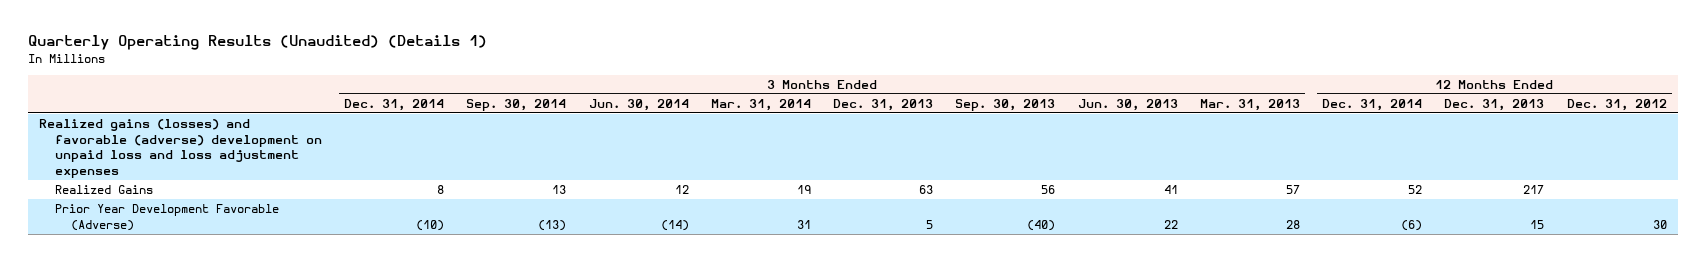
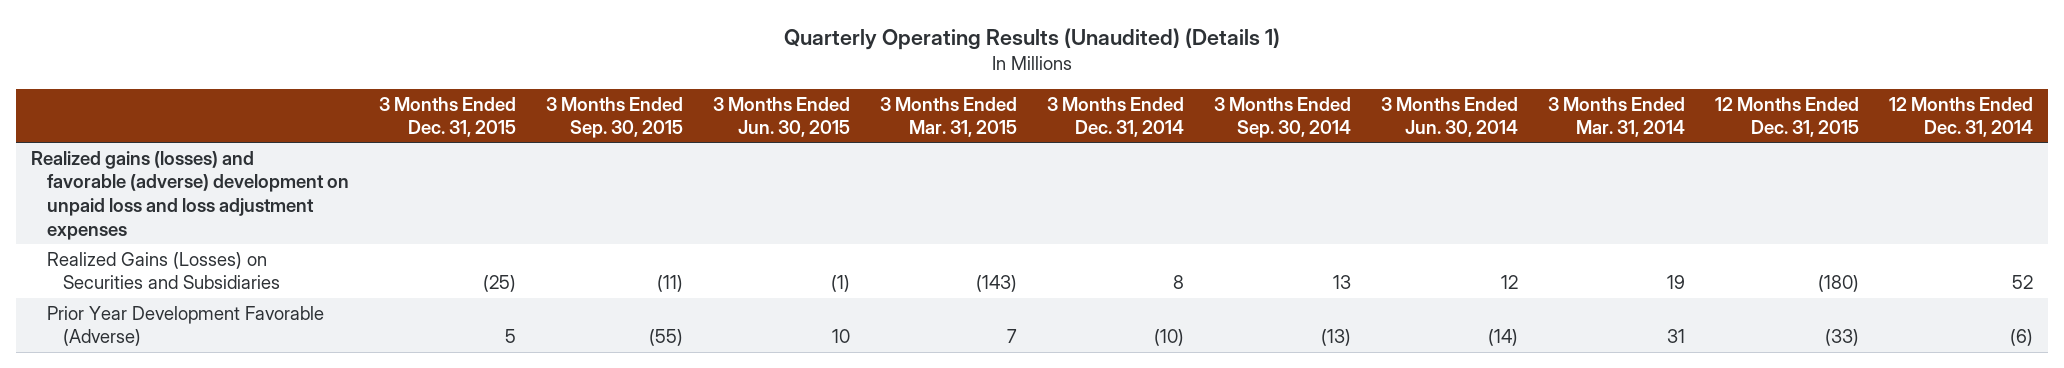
- | 3 Months Ended Dec. 31, 2014 | 3 Months Ended Sep. 30, 2014 | 3 Months Ended Jun. 30, 2014 | 3 Months Ended Mar. 31, 2014 | 3 Months Ended Dec. 31, 2013 | 3 Months Ended Sep. 30, 2013 | 3 Months Ended Jun. 30, 2013 | 3 Months Ended Mar. 31, 2013 | 12 Months Ended Dec. 31, 2014 | 12 Months Ended Dec. 31, 2013 | 12 Months Ended Dec. 31, 2012
+ | 3 Months Ended Dec. 31, 2015 | 3 Months Ended Sep. 30, 2015 | 3 Months Ended Jun. 30, 2015 | 3 Months Ended Mar. 31, 2015 | 3 Months Ended Dec. 31, 2014 | 3 Months Ended Sep. 30, 2014 | 3 Months Ended Jun. 30, 2014 | 3 Months Ended Mar. 31, 2014 | 12 Months Ended Dec. 31, 2015 | 12 Months Ended Dec. 31, 2014
- Realized Gains | 8 | 13 | 12 | 19 | 63 | 56 | 41 | 57 | 52 | 217 |
+ Realized Gains (Losses) on Securities and Subsidiaries | (25) | (11) | (1) | (143) | 8 | 13 | 12 | 19 | (180) | 52

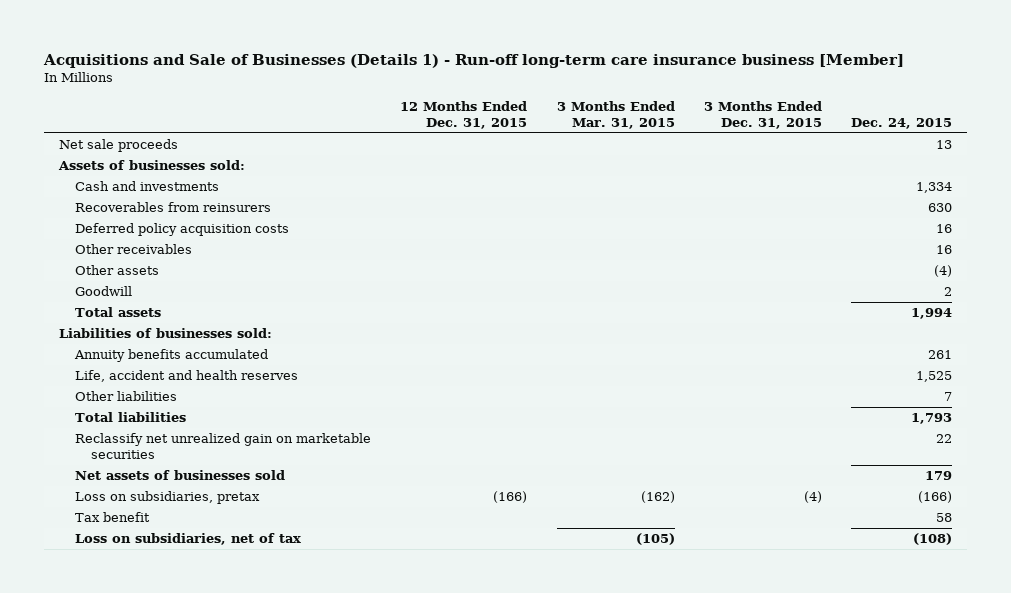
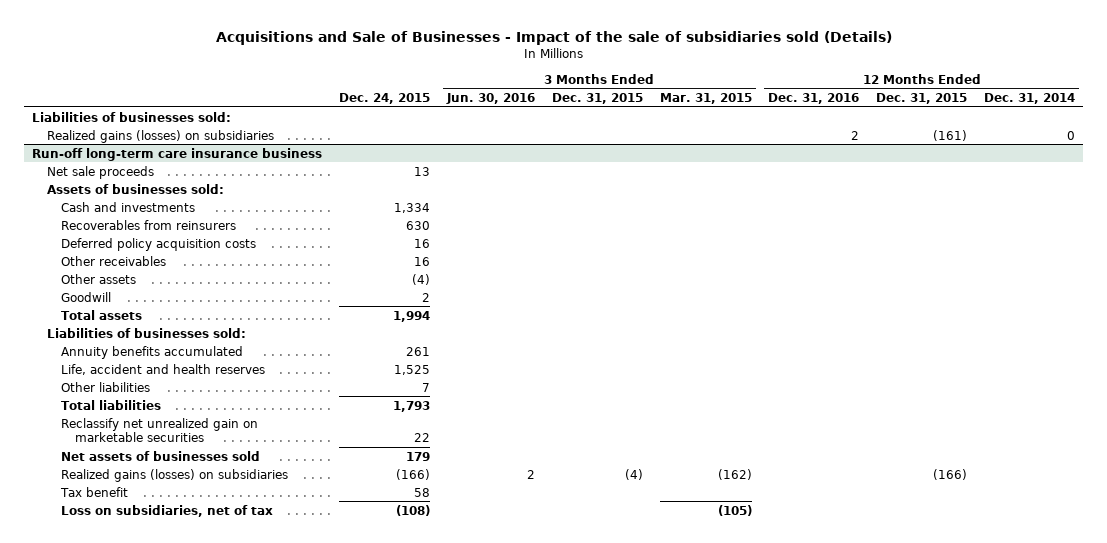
- Acquisitions and Sale of Businesses (Details 1) - Run-off long-term care insurance business [Member]
+ Acquisitions and Sale of Businesses - Impact of the sale of subsidiaries sold (Details)
- | 12 Months Ended Dec. 31, 2015 | 3 Months Ended Mar. 31, 2015 | 3 Months Ended Dec. 31, 2015 | Dec. 24, 2015
+ | Dec. 24, 2015 | 3 Months Ended Jun. 30, 2016 | 3 Months Ended Dec. 31, 2015 | 3 Months Ended Mar. 31, 2015 | 12 Months Ended Dec. 31, 2016 | 12 Months Ended Dec. 31, 2015 | 12 Months Ended Dec. 31, 2014
+ Liabilities of businesses sold:
+ Realized gains (losses) on subsidiaries | | | | | 2 | (161) | 0
+ Run-off long-term care insurance business
- Loss on subsidiaries, pretax | (166) | (162) | (4) | (166)
+ Realized gains (losses) on subsidiaries | (166) | 2 | (4) | (162) | | (166) |

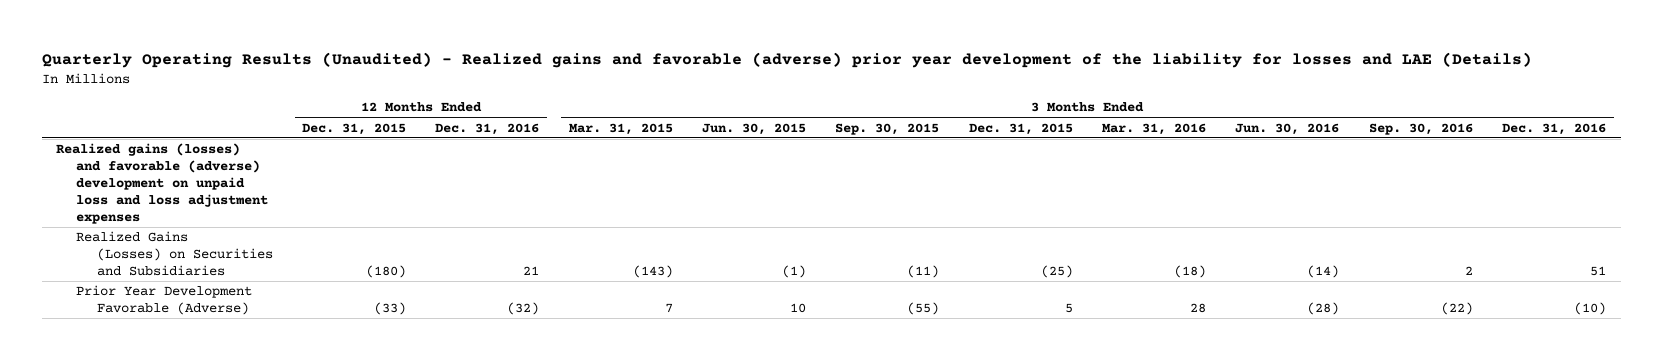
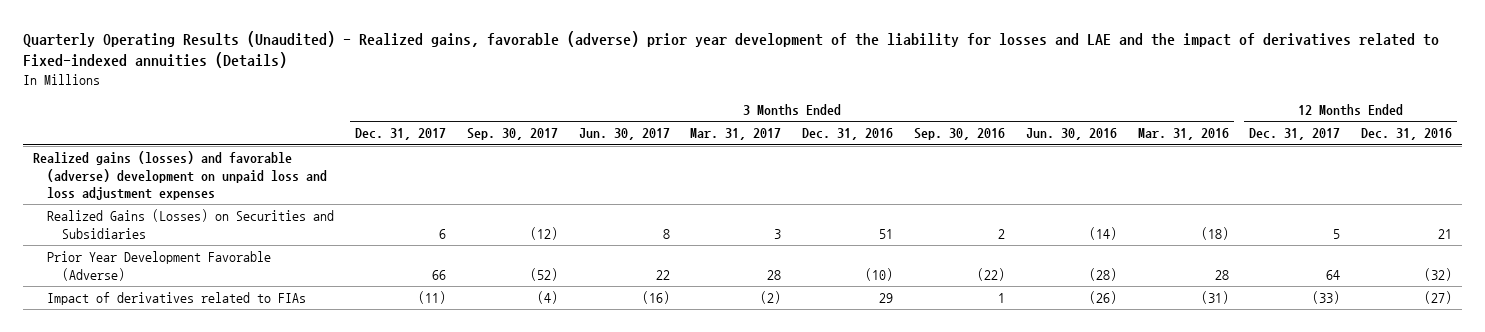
- Quarterly Operating Results (Unaudited) - Realized gains and favorable (adverse) prior year development of the liability for losses and LAE (Details)
+ Quarterly Operating Results (Unaudited) - Realized gains, favorable (adverse) prior year development of the liability for losses and LAE and the impact of derivatives related to Fixed-indexed annuities (Details)
- | 12 Months Ended Dec. 31, 2015 | 12 Months Ended Dec. 31, 2016 | 3 Months Ended Mar. 31, 2015 | 3 Months Ended Jun. 30, 2015 | 3 Months Ended Sep. 30, 2015 | 3 Months Ended Dec. 31, 2015 | 3 Months Ended Mar. 31, 2016 | 3 Months Ended Jun. 30, 2016 | 3 Months Ended Sep. 30, 2016 | 3 Months Ended Dec. 31, 2016
+ | 3 Months Ended Dec. 31, 2017 | 3 Months Ended Sep. 30, 2017 | 3 Months Ended Jun. 30, 2017 | 3 Months Ended Mar. 31, 2017 | 3 Months Ended Dec. 31, 2016 | 3 Months Ended Sep. 30, 2016 | 3 Months Ended Jun. 30, 2016 | 3 Months Ended Mar. 31, 2016 | 12 Months Ended Dec. 31, 2017 | 12 Months Ended Dec. 31, 2016
+ Impact of derivatives related to FIAs | (11) | (4) | (16) | (2) | 29 | 1 | (26) | (31) | (33) | (27)

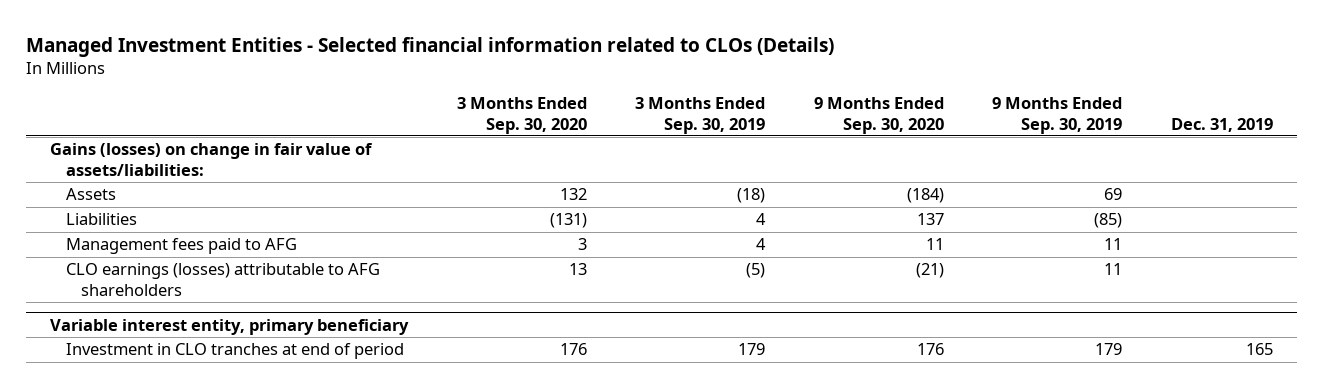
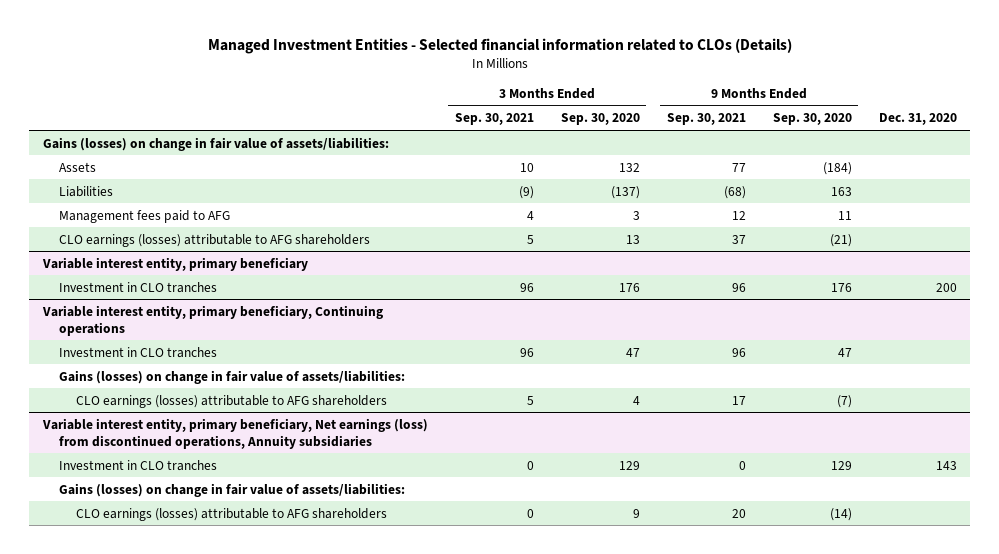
- | 3 Months Ended Sep. 30, 2020 | 3 Months Ended Sep. 30, 2019 | 9 Months Ended Sep. 30, 2020 | 9 Months Ended Sep. 30, 2019 | Dec. 31, 2019
+ | 3 Months Ended Sep. 30, 2021 | 3 Months Ended Sep. 30, 2020 | 9 Months Ended Sep. 30, 2021 | 9 Months Ended Sep. 30, 2020 | Dec. 31, 2020
- Liabilities | (131) | 4 | 137 | (85) |
+ Liabilities | (9) | (137) | (68) | 163 |
@ Variable interest entity, primary beneficiary
- Investment in CLO tranches at end of period | 176 | 179 | 176 | 179 | 165
+ Investment in CLO tranches | 96 | 176 | 96 | 176 | 200
+ Variable interest entity, primary beneficiary, Continuing operations
+ Investment in CLO tranches | 96 | 47 | 96 | 47 |
+ Gains (losses) on change in fair value of assets/liabilities:
+ CLO earnings (losses) attributable to AFG shareholders | 5 | 4 | 17 | (7) |
+ Variable interest entity, primary beneficiary, Net earnings (loss) from discontinued operations, Annuity subsidiaries
+ Investment in CLO tranches | 0 | 129 | 0 | 129 | 143
+ Gains (losses) on change in fair value of assets/liabilities:
+ CLO earnings (losses) attributable to AFG shareholders | 0 | 9 | 20 | (14) |

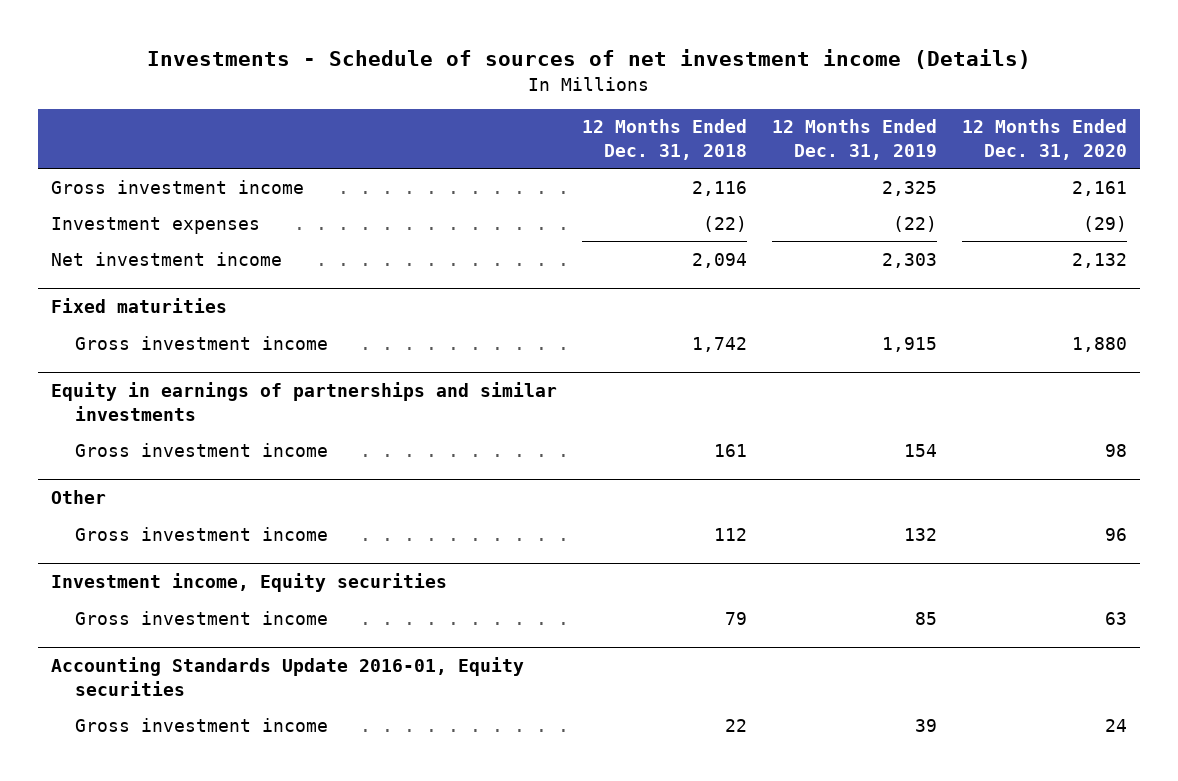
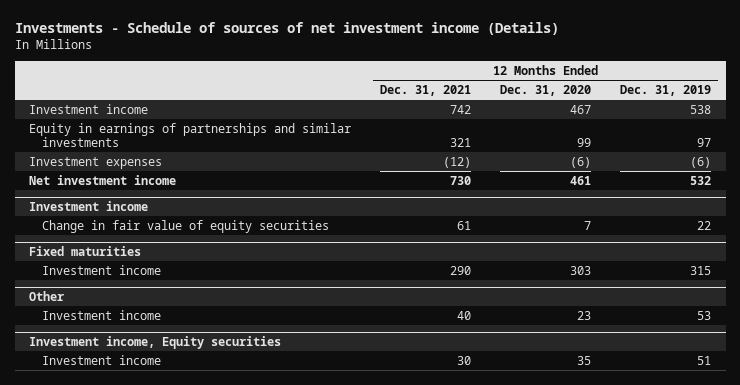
- | 12 Months Ended Dec. 31, 2018 | 12 Months Ended Dec. 31, 2019 | 12 Months Ended Dec. 31, 2020
+ | 12 Months Ended Dec. 31, 2021 | 12 Months Ended Dec. 31, 2020 | 12 Months Ended Dec. 31, 2019
- Gross investment income | 2,116 | 2,325 | 2,161
- Investment expenses | (22) | (22) | (29)
- Net investment income | 2,094 | 2,303 | 2,132
+ Investment income | 742 | 467 | 538
+ Equity in earnings of partnerships and similar investments | 321 | 99 | 97
+ Investment expenses | (12) | (6) | (6)
+ Net investment income | 730 | 461 | 532
+ Investment income
+ Change in fair value of equity securities | 61 | 7 | 22
@ Fixed maturities
- Gross investment income | 1,742 | 1,915 | 1,880
- Equity in earnings of partnerships and similar investments
- Gross investment income | 161 | 154 | 98
@ Fixed maturities
+ Investment income | 290 | 303 | 315
@ Other
- Gross investment income | 112 | 132 | 96
+ Investment income | 40 | 23 | 53
@ Investment income, Equity securities
- Gross investment income | 79 | 85 | 63
- Accounting Standards Update 2016-01, Equity securities
- Gross investment income | 22 | 39 | 24
@ Investment income, Equity securities
+ Investment income | 30 | 35 | 51

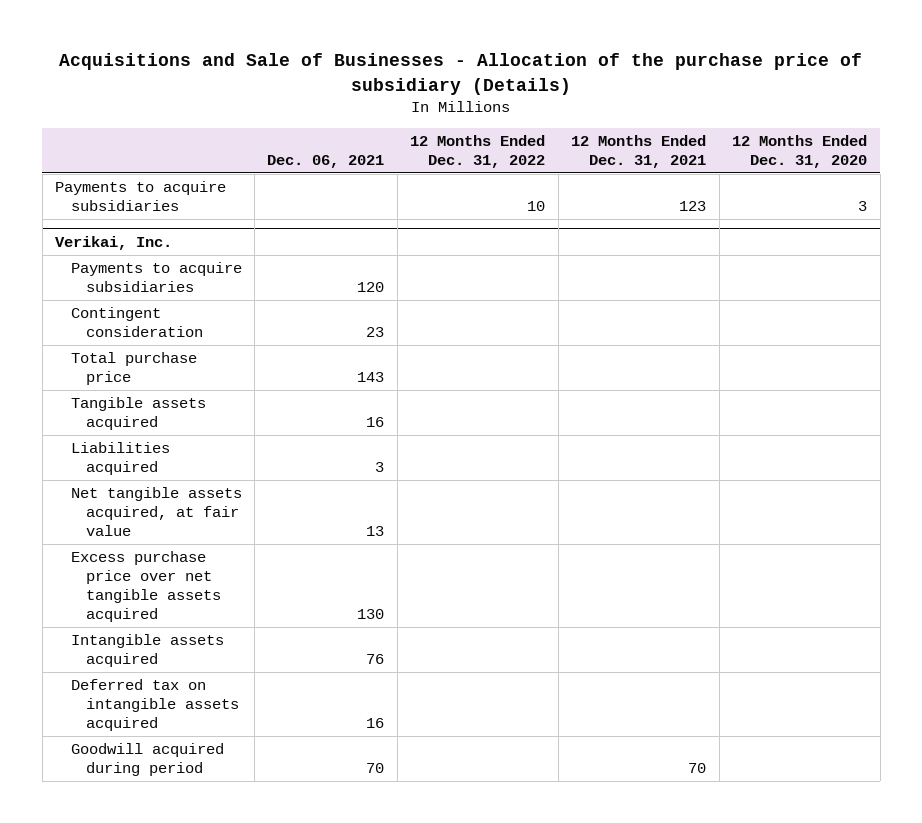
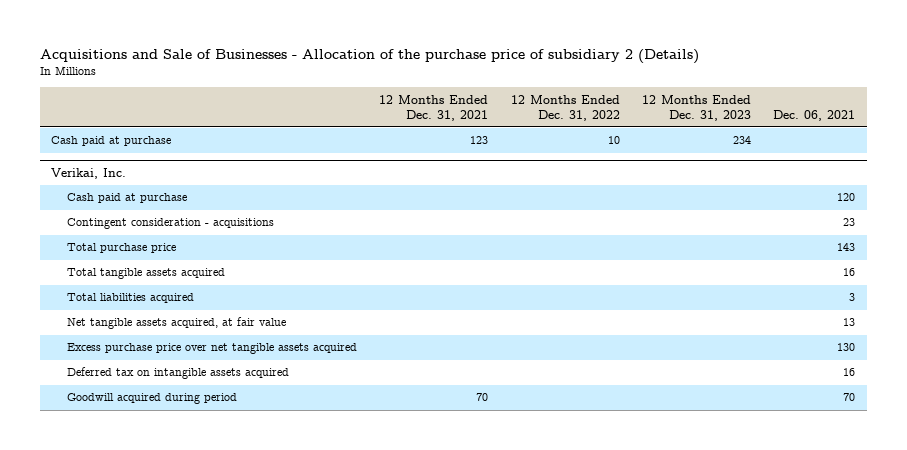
- Acquisitions and Sale of Businesses - Allocation of the purchase price of subsidiary (Details)
+ Acquisitions and Sale of Businesses - Allocation of the purchase price of subsidiary 2 (Details)
- | Dec. 06, 2021 | 12 Months Ended Dec. 31, 2022 | 12 Months Ended Dec. 31, 2021 | 12 Months Ended Dec. 31, 2020
+ | 12 Months Ended Dec. 31, 2021 | 12 Months Ended Dec. 31, 2022 | 12 Months Ended Dec. 31, 2023 | Dec. 06, 2021
- Payments to acquire subsidiaries | | 10 | 123 | 3
+ Cash paid at purchase | 123 | 10 | 234 |
@ Verikai, Inc.
- Payments to acquire subsidiaries | 120 | | |
- Contingent consideration | 23 | | |
+ Cash paid at purchase | | | | 120
+ Contingent consideration - acquisitions | | | | 23
- Tangible assets acquired | 16 | | |
- Liabilities acquired | 3 | | |
+ Total tangible assets acquired | | | | 16
+ Total liabilities acquired | | | | 3
- Intangible assets acquired | 76 | | |

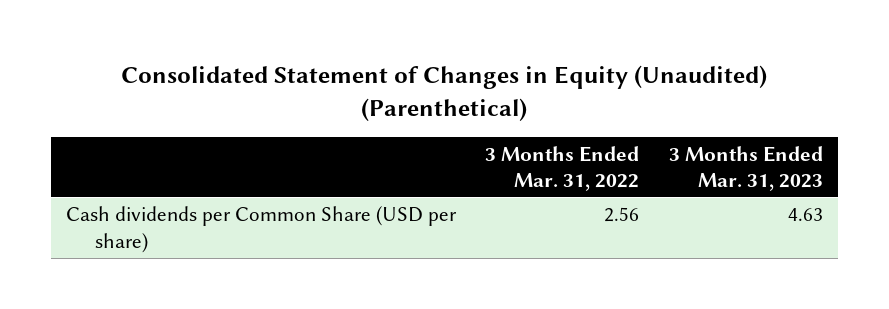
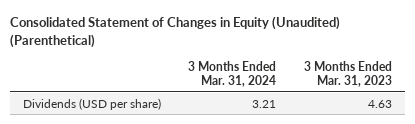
- | 3 Months Ended Mar. 31, 2022 | 3 Months Ended Mar. 31, 2023
+ | 3 Months Ended Mar. 31, 2024 | 3 Months Ended Mar. 31, 2023
- Cash dividends per Common Share (USD per share) | 2.56 | 4.63
+ Dividends (USD per share) | 3.21 | 4.63

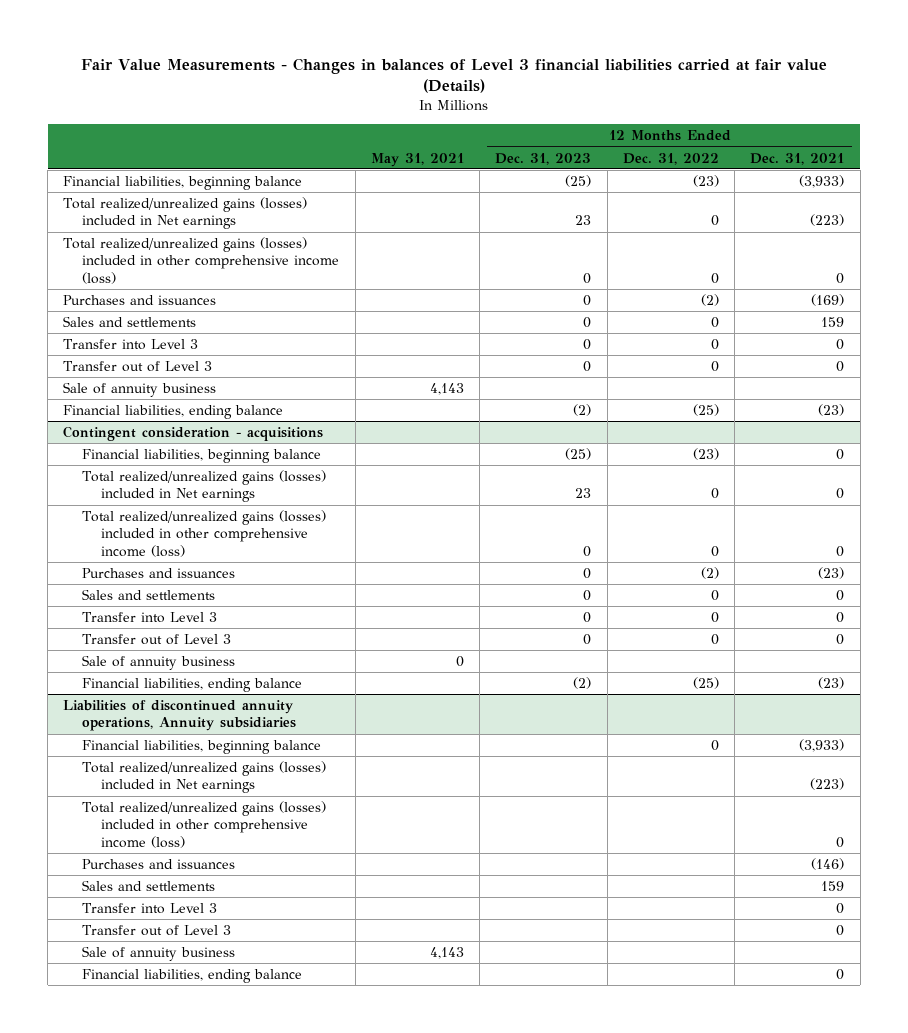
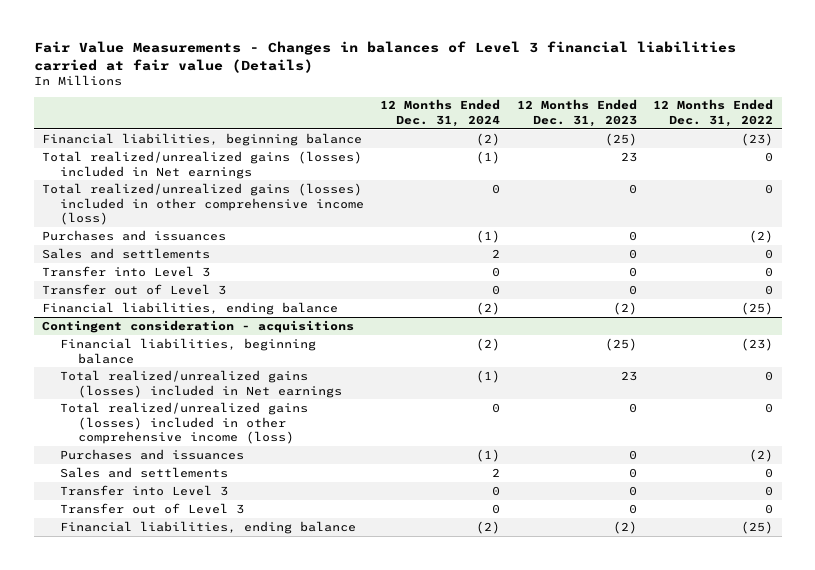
- | May 31, 2021 | 12 Months Ended Dec. 31, 2023 | 12 Months Ended Dec. 31, 2022 | 12 Months Ended Dec. 31, 2021
+ | 12 Months Ended Dec. 31, 2024 | 12 Months Ended Dec. 31, 2023 | 12 Months Ended Dec. 31, 2022
- Sale of annuity business | 4,143 | | |
@ Contingent consideration - acquisitions
- Sale of annuity business | 0 | | |
- Liabilities of discontinued annuity operations, Annuity subsidiaries
- Financial liabilities, beginning balance | | | 0 | (3,933)
- Total realized/unrealized gains (losses) included in Net earnings | | | | (223)
- Total realized/unrealized gains (losses) included in other comprehensive income (loss) | | | | 0
- Purchases and issuances | | | | (146)
- Sales and settlements | | | | 159
- Transfer into Level 3 | | | | 0
- Transfer out of Level 3 | | | | 0
- Sale of annuity business | 4,143 | | |
- Financial liabilities, ending balance | | | | 0

